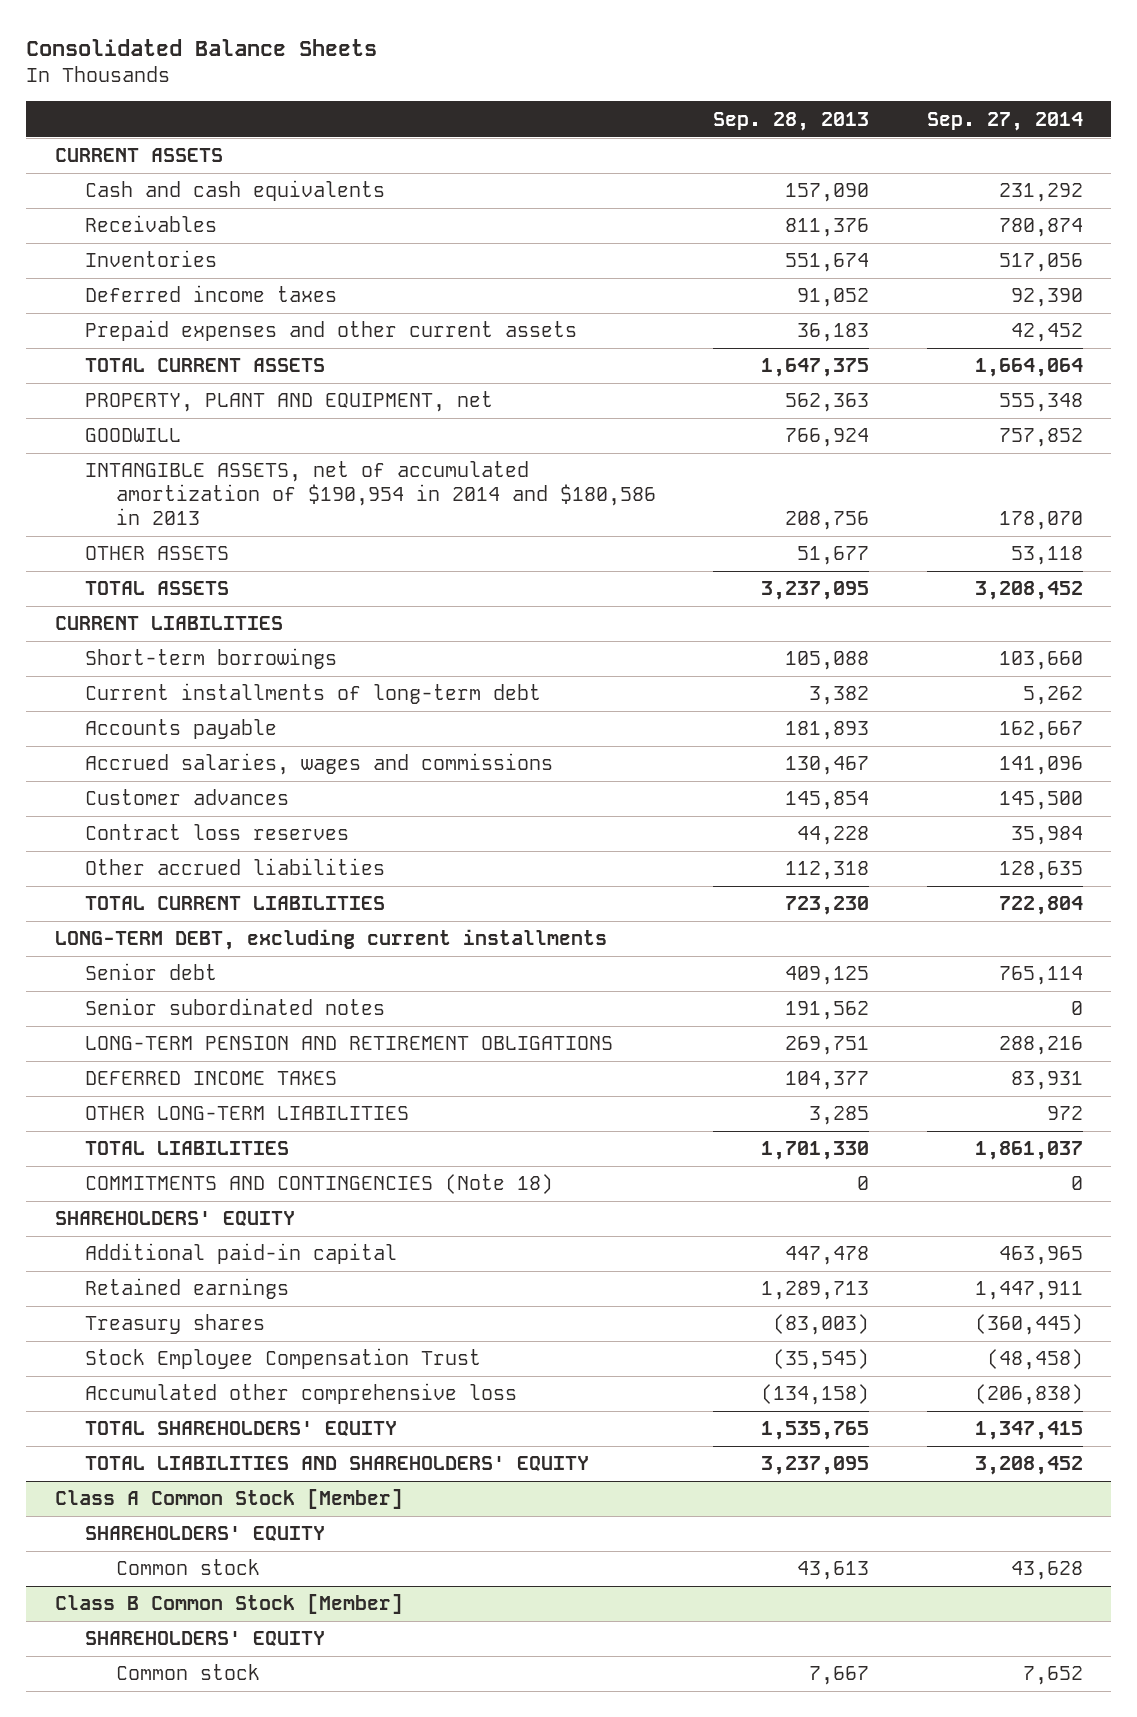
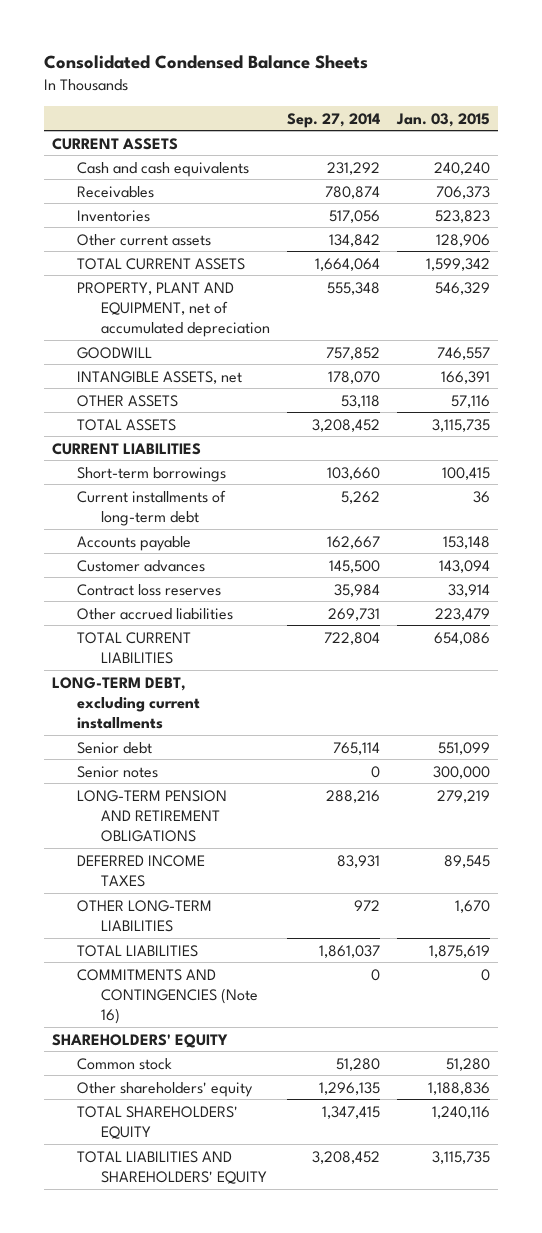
- Consolidated Balance Sheets
+ Consolidated Condensed Balance Sheets
- | Sep. 28, 2013 | Sep. 27, 2014
+ | Sep. 27, 2014 | Jan. 03, 2015
- Deferred income taxes | 91,052 | 92,390
- Prepaid expenses and other current assets | 36,183 | 42,452
+ Other current assets | 134,842 | 128,906
- PROPERTY, PLANT AND EQUIPMENT, net | 562,363 | 555,348
+ PROPERTY, PLANT AND EQUIPMENT, net of accumulated depreciation | 555,348 | 546,329
- INTANGIBLE ASSETS, net of accumulated amortization of $190,954 in 2014 and $180,586 in 2013 | 208,756 | 178,070
+ INTANGIBLE ASSETS, net | 178,070 | 166,391
- Accrued salaries, wages and commissions | 130,467 | 141,096
- Other accrued liabilities | 112,318 | 128,635
+ Other accrued liabilities | 269,731 | 223,479
- Senior subordinated notes | 191,562 | 0
+ Senior notes | 0 | 300,000
- COMMITMENTS AND CONTINGENCIES (Note 18) | 0 | 0
+ COMMITMENTS AND CONTINGENCIES (Note 16) | 0 | 0
- Additional paid-in capital | 447,478 | 463,965
- Retained earnings | 1,289,713 | 1,447,911
- Treasury shares | (83,003) | (360,445)
- Stock Employee Compensation Trust | (35,545) | (48,458)
- Accumulated other comprehensive loss | (134,158) | (206,838)
+ Common stock | 51,280 | 51,280
+ Other shareholders' equity | 1,296,135 | 1,188,836
- Class A Common Stock [Member]
- SHAREHOLDERS' EQUITY
- Common stock | 43,613 | 43,628
- Class B Common Stock [Member]
- SHAREHOLDERS' EQUITY
- Common stock | 7,667 | 7,652

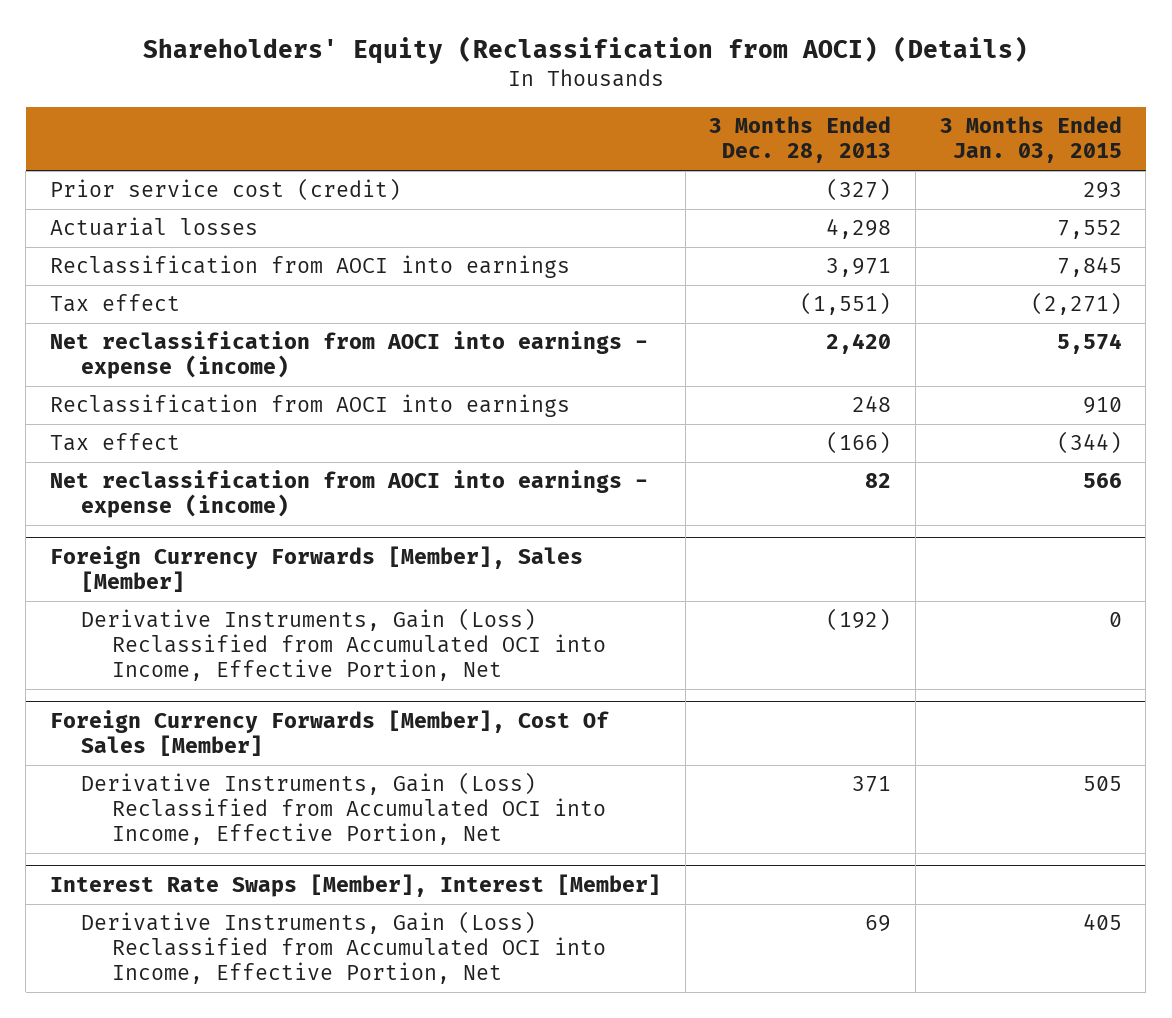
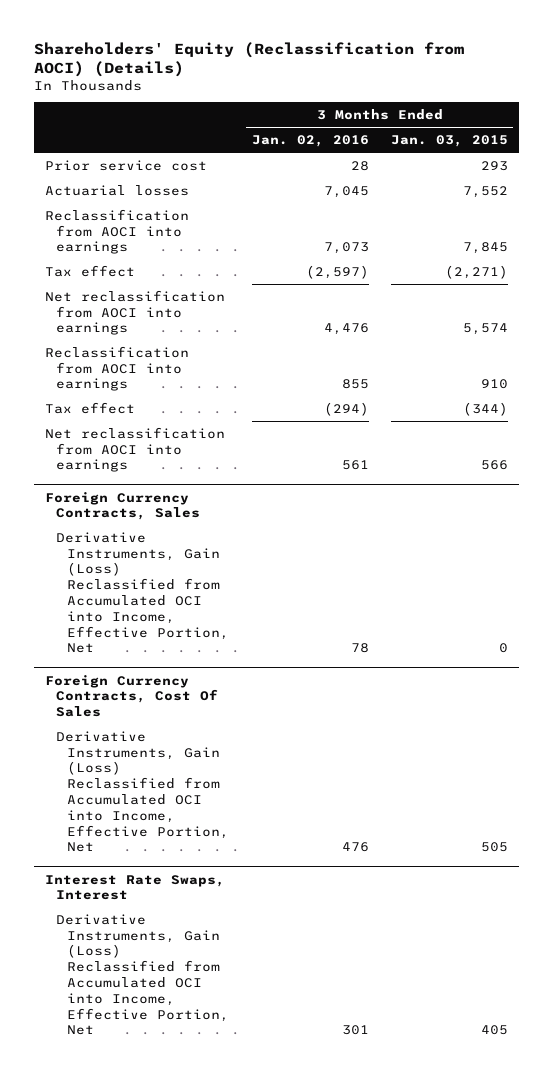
- | 3 Months Ended Dec. 28, 2013 | 3 Months Ended Jan. 03, 2015
+ | 3 Months Ended Jan. 02, 2016 | 3 Months Ended Jan. 03, 2015
- Prior service cost (credit) | (327) | 293
+ Prior service cost | 28 | 293
- Net reclassification from AOCI into earnings - expense (income) | 2,420 | 5,574
+ Net reclassification from AOCI into earnings | 4,476 | 5,574
- Net reclassification from AOCI into earnings - expense (income) | 82 | 566
- Foreign Currency Forwards [Member], Sales [Member]
+ Net reclassification from AOCI into earnings | 561 | 566
+ Foreign Currency Contracts, Sales
- Foreign Currency Forwards [Member], Cost Of Sales [Member]
+ Foreign Currency Contracts, Cost Of Sales
- Interest Rate Swaps [Member], Interest [Member]
+ Interest Rate Swaps, Interest

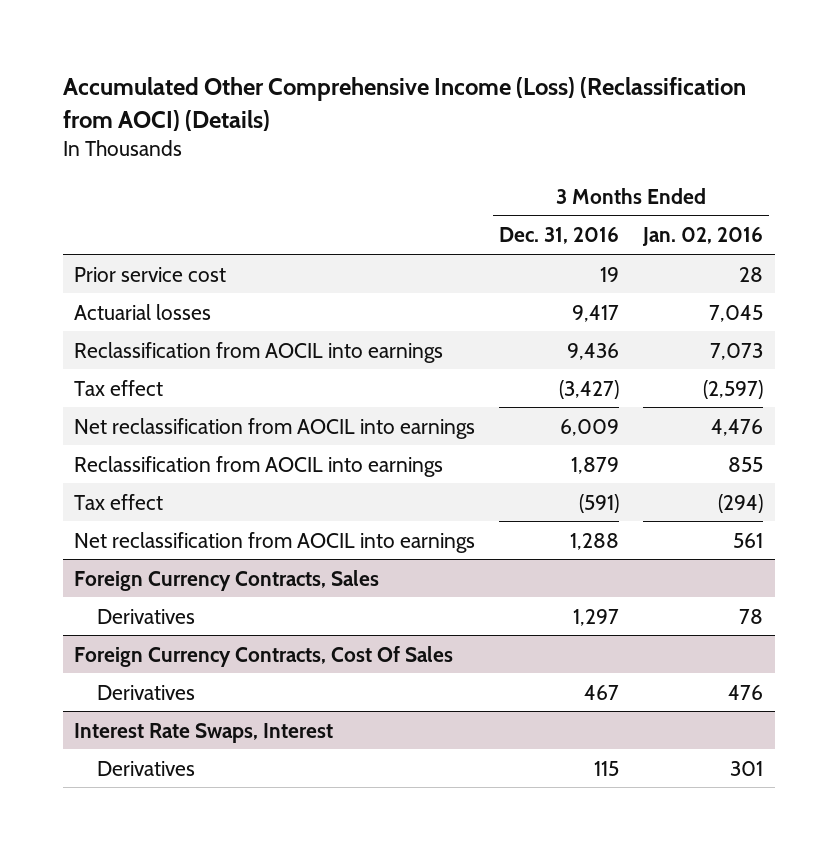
- Shareholders' Equity (Reclassification from AOCI) (Details)
+ Accumulated Other Comprehensive Income (Loss) (Reclassification from AOCI) (Details)
- | 3 Months Ended Jan. 02, 2016 | 3 Months Ended Jan. 03, 2015
+ | 3 Months Ended Dec. 31, 2016 | 3 Months Ended Jan. 02, 2016
- Reclassification from AOCI into earnings | 7,073 | 7,845
+ Reclassification from AOCIL into earnings | 9,436 | 7,073
- Net reclassification from AOCI into earnings | 4,476 | 5,574
- Reclassification from AOCI into earnings | 855 | 910
+ Net reclassification from AOCIL into earnings | 6,009 | 4,476
+ Reclassification from AOCIL into earnings | 1,879 | 855
- Net reclassification from AOCI into earnings | 561 | 566
+ Net reclassification from AOCIL into earnings | 1,288 | 561
@ Foreign Currency Contracts, Sales
- Derivative Instruments, Gain (Loss) Reclassified from Accumulated OCI into Income, Effective Portion, Net | 78 | 0
+ Derivatives | 1,297 | 78
@ Foreign Currency Contracts, Cost Of Sales
- Derivative Instruments, Gain (Loss) Reclassified from Accumulated OCI into Income, Effective Portion, Net | 476 | 505
+ Derivatives | 467 | 476
@ Interest Rate Swaps, Interest
- Derivative Instruments, Gain (Loss) Reclassified from Accumulated OCI into Income, Effective Portion, Net | 301 | 405
+ Derivatives | 115 | 301

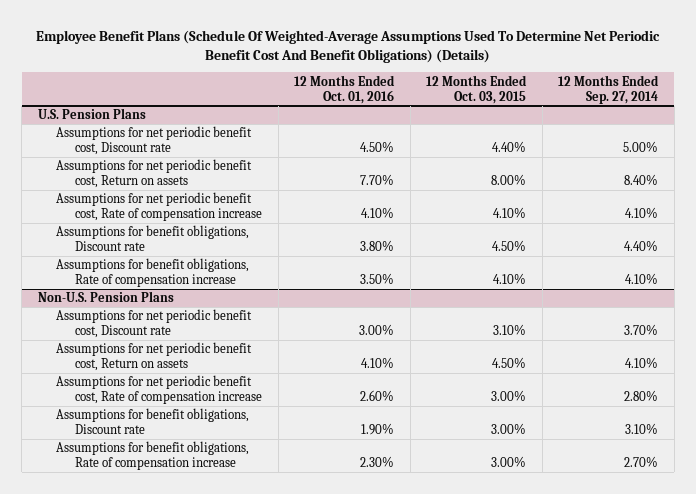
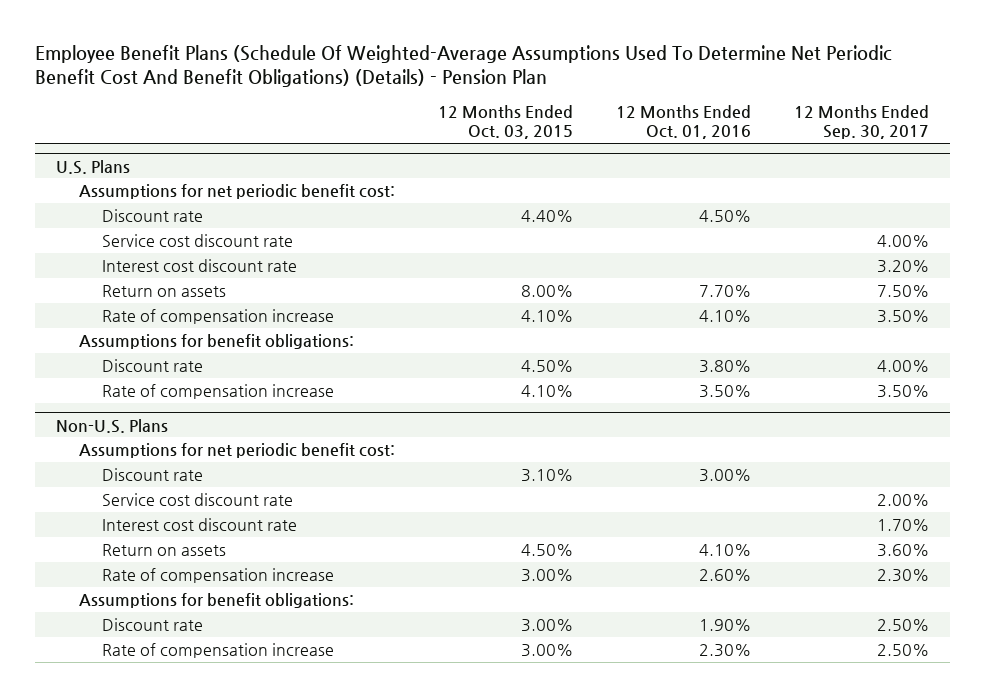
- Employee Benefit Plans (Schedule Of Weighted-Average Assumptions Used To Determine Net Periodic Benefit Cost And Benefit Obligations) (Details)
+ Employee Benefit Plans (Schedule Of Weighted-Average Assumptions Used To Determine Net Periodic Benefit Cost And Benefit Obligations) (Details) - Pension Plan
- | 12 Months Ended Oct. 01, 2016 | 12 Months Ended Oct. 03, 2015 | 12 Months Ended Sep. 27, 2014
+ | 12 Months Ended Oct. 03, 2015 | 12 Months Ended Oct. 01, 2016 | 12 Months Ended Sep. 30, 2017
- U.S. Pension Plans
- Assumptions for net periodic benefit cost, Discount rate | 4.50% | 4.40% | 5.00%
- Assumptions for net periodic benefit cost, Return on assets | 7.70% | 8.00% | 8.40%
- Assumptions for net periodic benefit cost, Rate of compensation increase | 4.10% | 4.10% | 4.10%
- Assumptions for benefit obligations, Discount rate | 3.80% | 4.50% | 4.40%
- Assumptions for benefit obligations, Rate of compensation increase | 3.50% | 4.10% | 4.10%
- Non-U.S. Pension Plans
- Assumptions for net periodic benefit cost, Discount rate | 3.00% | 3.10% | 3.70%
- Assumptions for net periodic benefit cost, Return on assets | 4.10% | 4.50% | 4.10%
- Assumptions for net periodic benefit cost, Rate of compensation increase | 2.60% | 3.00% | 2.80%
- Assumptions for benefit obligations, Discount rate | 1.90% | 3.00% | 3.10%
- Assumptions for benefit obligations, Rate of compensation increase | 2.30% | 3.00% | 2.70%
+ U.S. Plans
+ Assumptions for net periodic benefit cost:
+ Discount rate | 4.40% | 4.50% |
+ Service cost discount rate | | | 4.00%
+ Interest cost discount rate | | | 3.20%
+ Return on assets | 8.00% | 7.70% | 7.50%
+ Rate of compensation increase | 4.10% | 4.10% | 3.50%
+ Assumptions for benefit obligations:
+ Discount rate | 4.50% | 3.80% | 4.00%
+ Rate of compensation increase | 4.10% | 3.50% | 3.50%
+ Non-U.S. Plans
+ Assumptions for net periodic benefit cost:
+ Discount rate | 3.10% | 3.00% |
+ Service cost discount rate | | | 2.00%
+ Interest cost discount rate | | | 1.70%
+ Return on assets | 4.50% | 4.10% | 3.60%
+ Rate of compensation increase | 3.00% | 2.60% | 2.30%
+ Assumptions for benefit obligations:
+ Discount rate | 3.00% | 1.90% | 2.50%
+ Rate of compensation increase | 3.00% | 2.30% | 2.50%

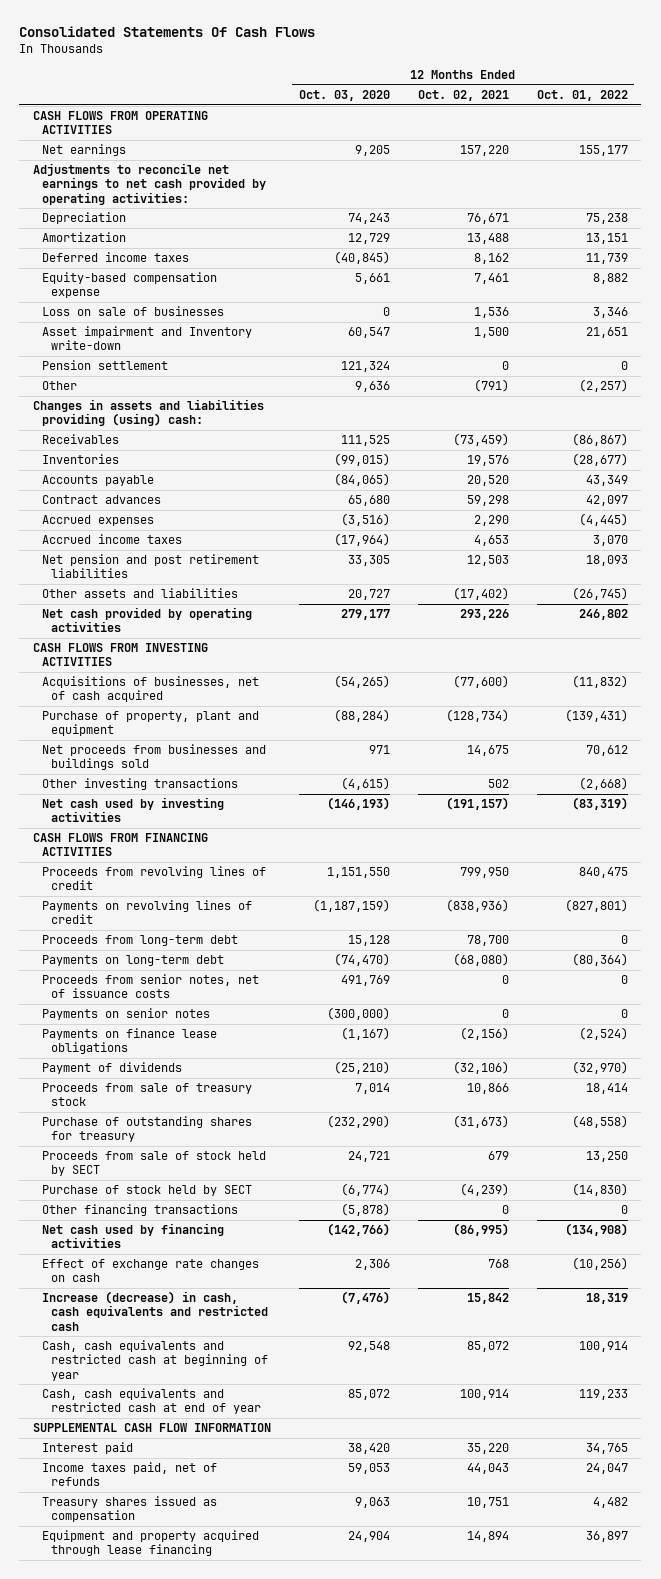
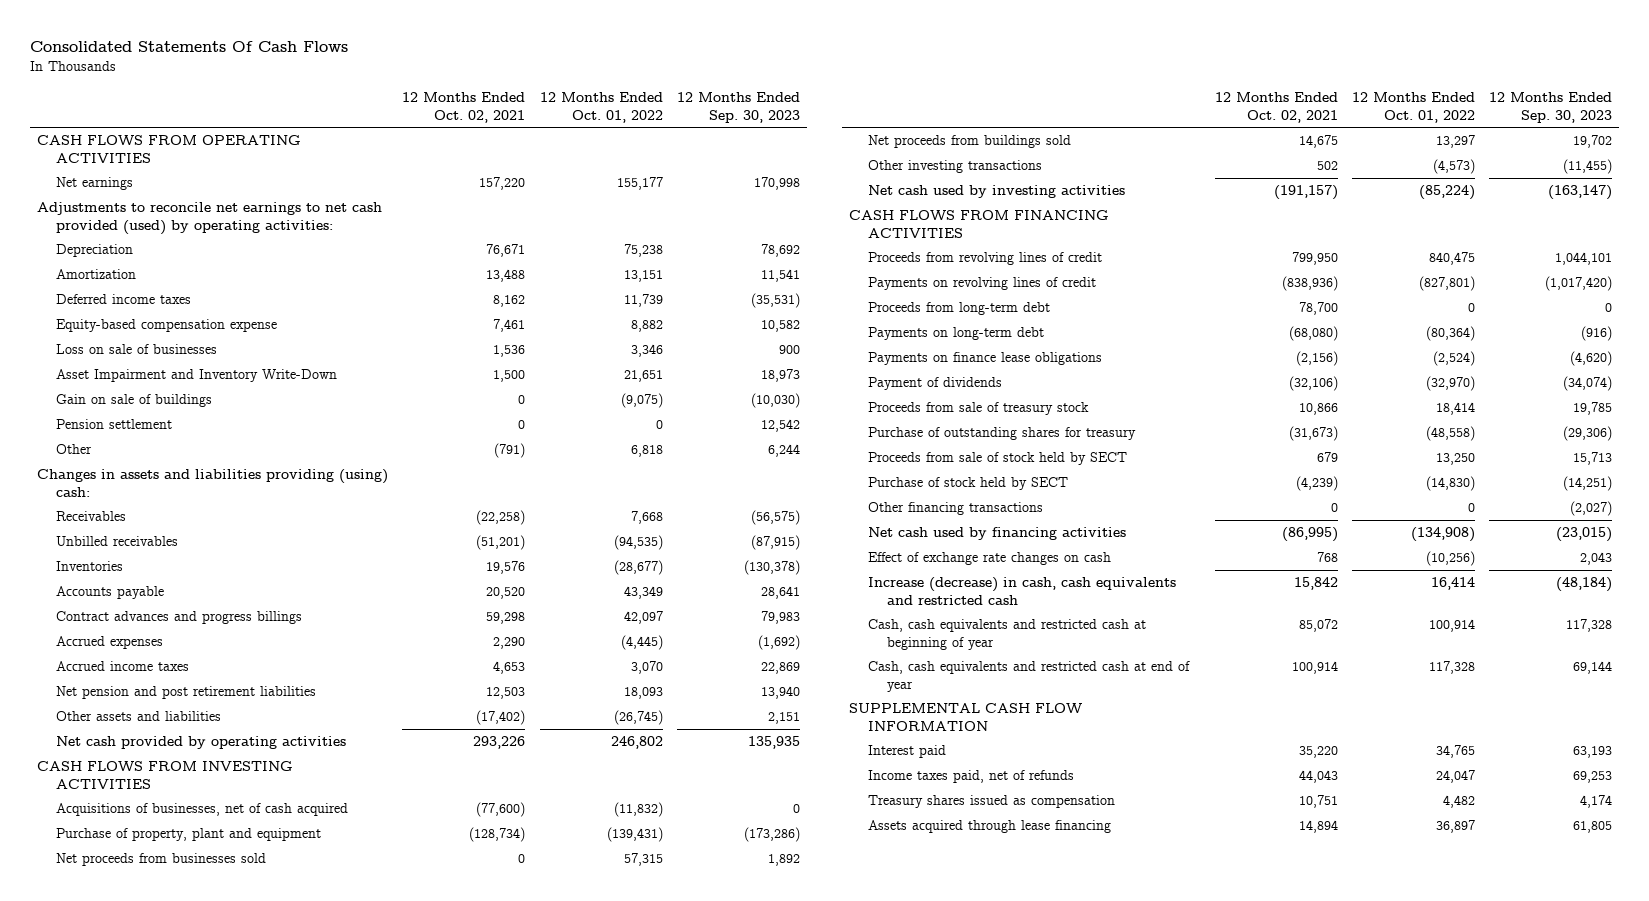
- | 12 Months Ended Oct. 03, 2020 | 12 Months Ended Oct. 02, 2021 | 12 Months Ended Oct. 01, 2022
+ | 12 Months Ended Oct. 02, 2021 | 12 Months Ended Oct. 01, 2022 | 12 Months Ended Sep. 30, 2023
- Adjustments to reconcile net earnings to net cash provided by operating activities:
+ Adjustments to reconcile net earnings to net cash provided (used) by operating activities:
- Asset impairment and Inventory write-down | 60,547 | 1,500 | 21,651
+ Asset Impairment and Inventory Write-Down | 1,500 | 21,651 | 18,973
+ Gain on sale of buildings | 0 | (9,075) | (10,030)
- Other | 9,636 | (791) | (2,257)
+ Other | (791) | 6,818 | 6,244
- Receivables | 111,525 | (73,459) | (86,867)
+ Receivables | (22,258) | 7,668 | (56,575)
+ Unbilled receivables | (51,201) | (94,535) | (87,915)
- Contract advances | 65,680 | 59,298 | 42,097
+ Contract advances and progress billings | 59,298 | 42,097 | 79,983
- Net proceeds from businesses and buildings sold | 971 | 14,675 | 70,612
- Other investing transactions | (4,615) | 502 | (2,668)
- Net cash used by investing activities | (146,193) | (191,157) | (83,319)
+ Net proceeds from businesses sold | 0 | 57,315 | 1,892
+ Net proceeds from buildings sold | 14,675 | 13,297 | 19,702
+ Other investing transactions | 502 | (4,573) | (11,455)
+ Net cash used by investing activities | (191,157) | (85,224) | (163,147)
- Proceeds from senior notes, net of issuance costs | 491,769 | 0 | 0
- Payments on senior notes | (300,000) | 0 | 0
- Increase (decrease) in cash, cash equivalents and restricted cash | (7,476) | 15,842 | 18,319
+ Increase (decrease) in cash, cash equivalents and restricted cash | 15,842 | 16,414 | (48,184)
- Cash, cash equivalents and restricted cash at end of year | 85,072 | 100,914 | 119,233
+ Cash, cash equivalents and restricted cash at end of year | 100,914 | 117,328 | 69,144
- Equipment and property acquired through lease financing | 24,904 | 14,894 | 36,897
+ Assets acquired through lease financing | 14,894 | 36,897 | 61,805

